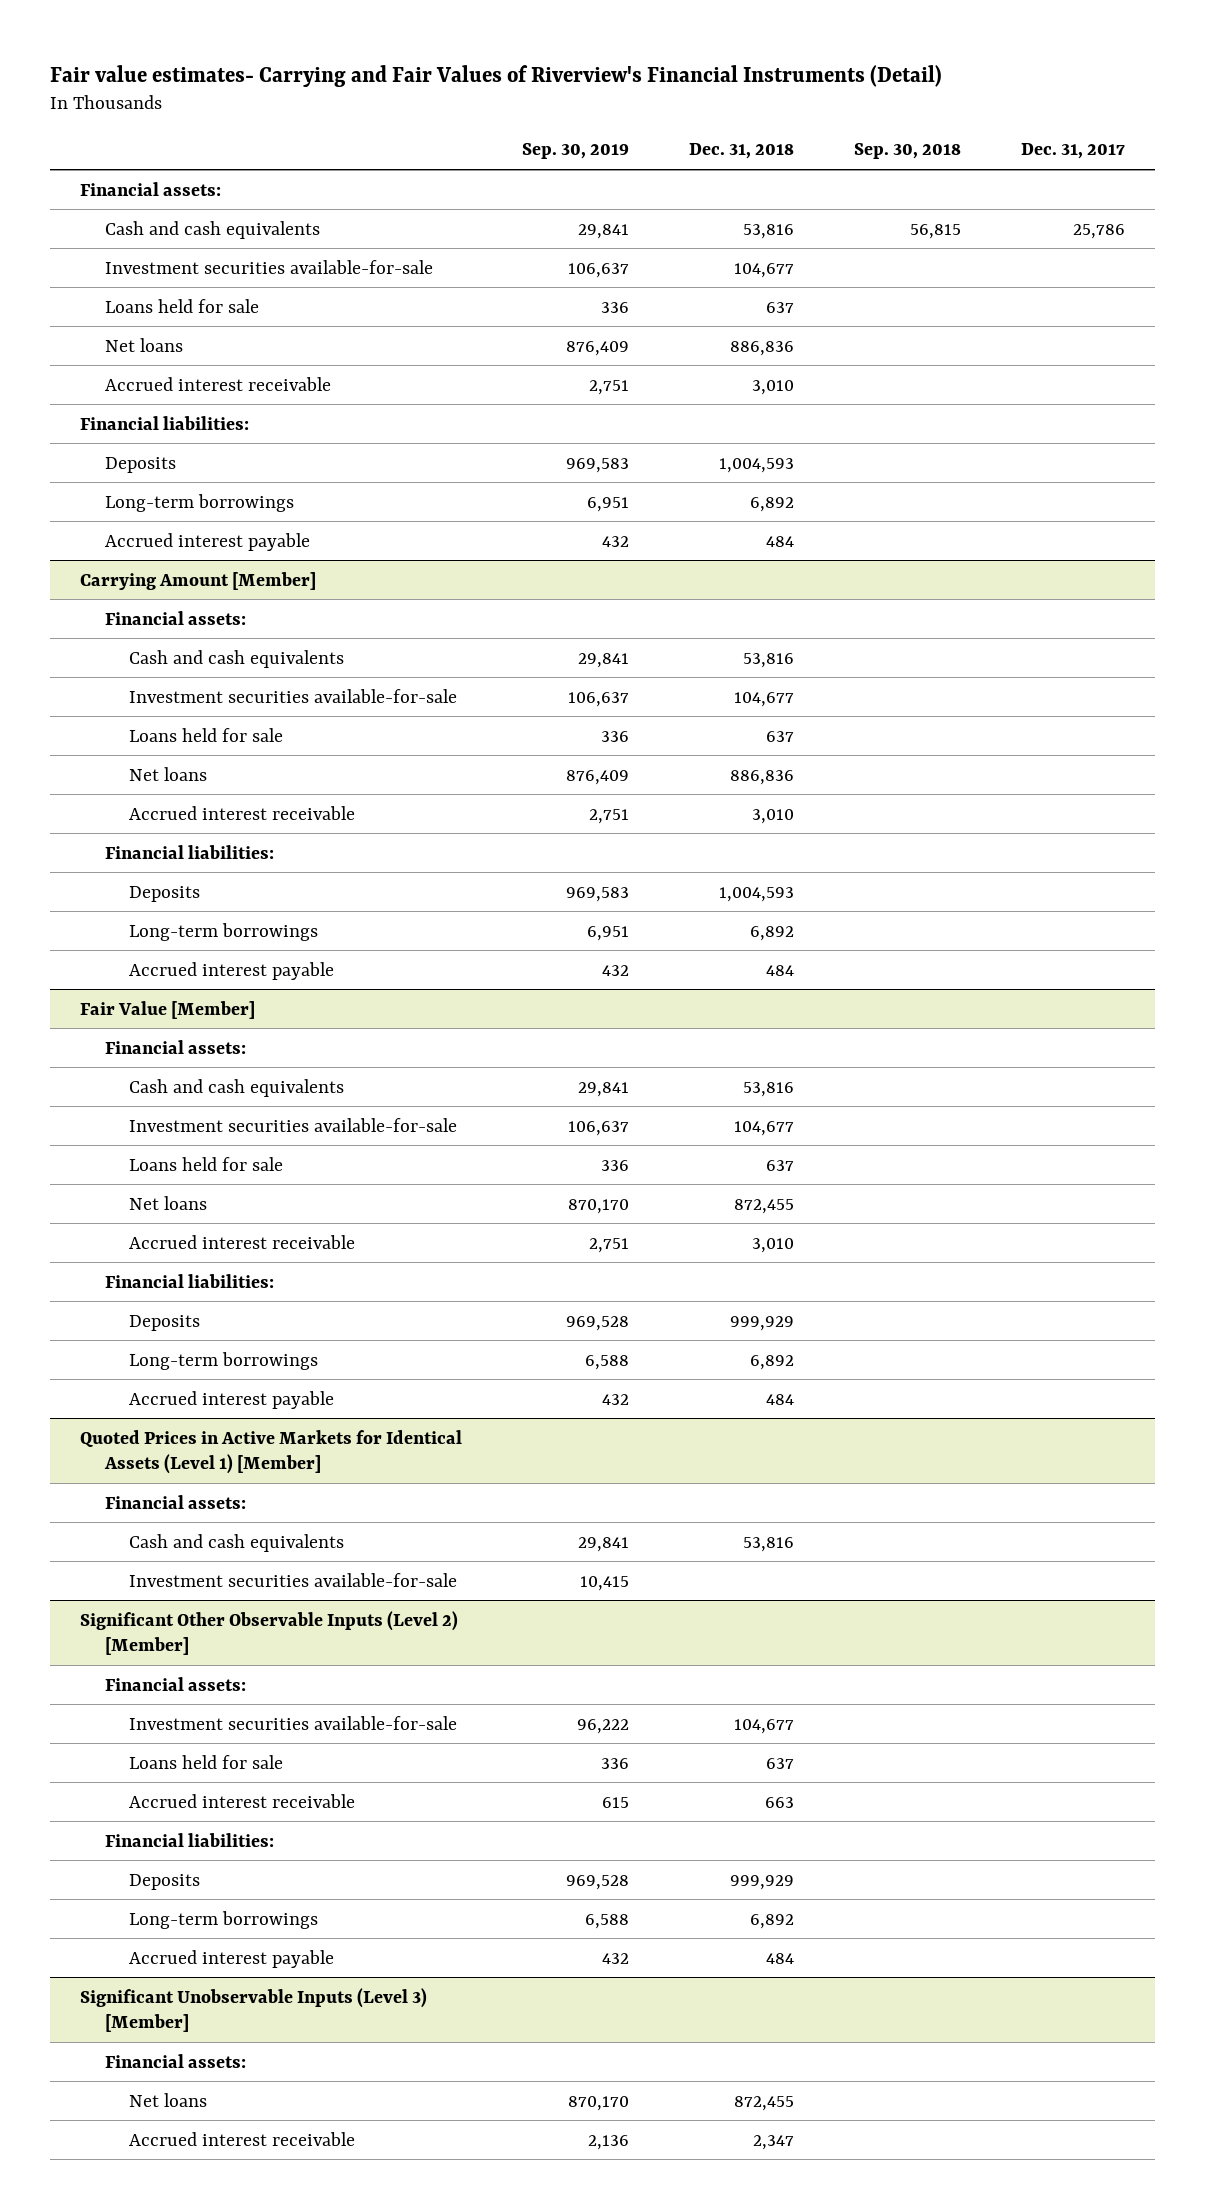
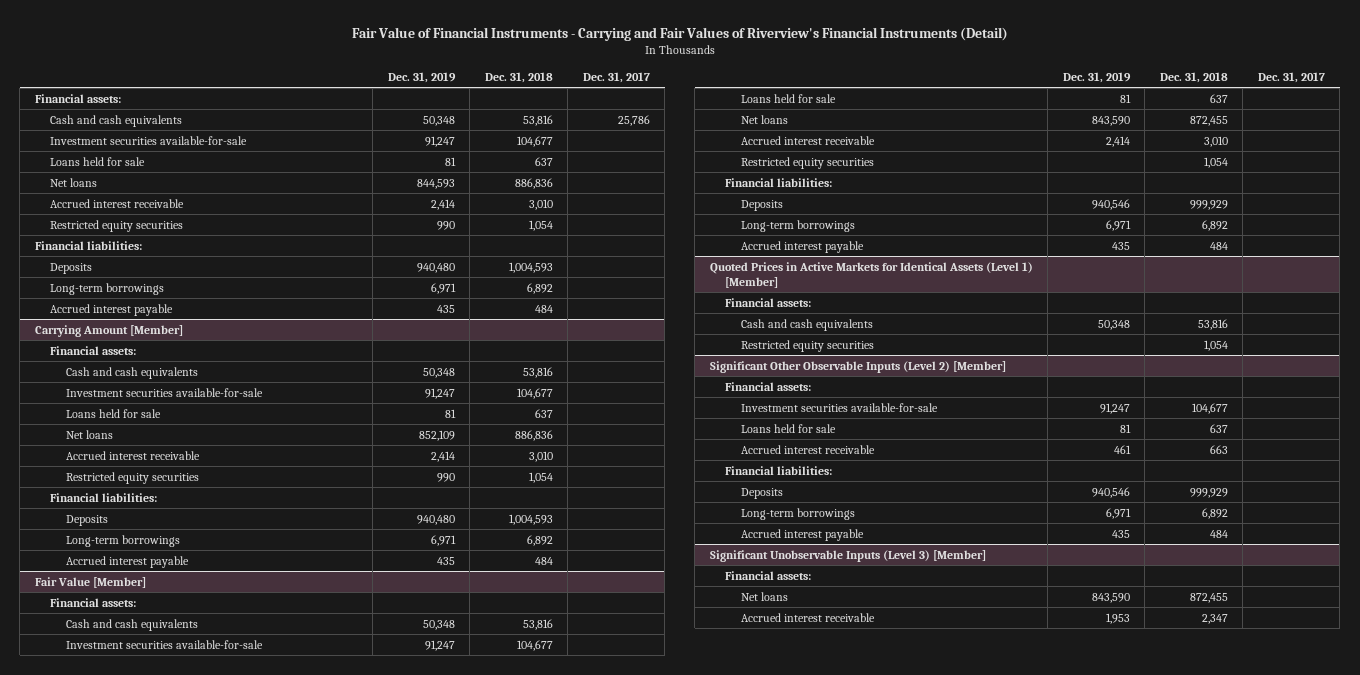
- Fair value estimates- Carrying and Fair Values of Riverview's Financial Instruments (Detail)
+ Fair Value of Financial Instruments - Carrying and Fair Values of Riverview's Financial Instruments (Detail)
- | Sep. 30, 2019 | Dec. 31, 2018 | Sep. 30, 2018 | Dec. 31, 2017
+ | Dec. 31, 2019 | Dec. 31, 2018 | Dec. 31, 2017
+ Restricted equity securities | 990 | 1,054 |
@ Carrying Amount [Member]
+ Restricted equity securities | 990 | 1,054 |
@ Fair Value [Member]
+ Restricted equity securities | | 1,054 |
@ Quoted Prices in Active Markets for Identical Assets (Level 1) [Member]
- Investment securities available-for-sale | 10,415 | | |
+ Restricted equity securities | | 1,054 |

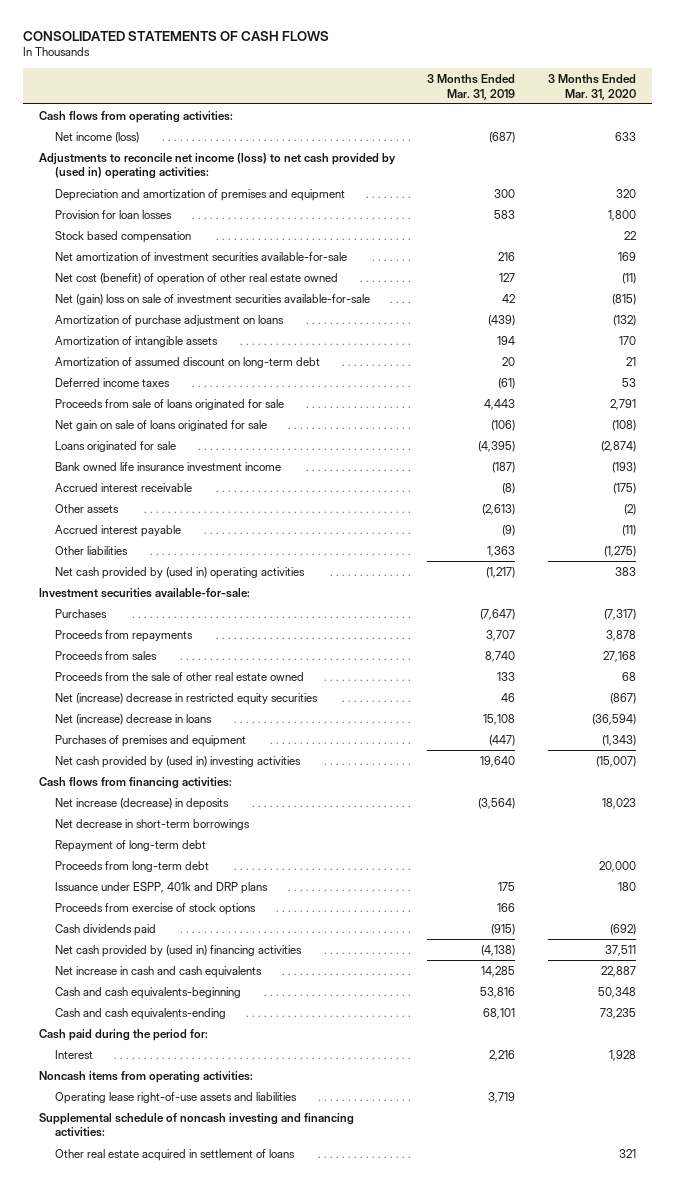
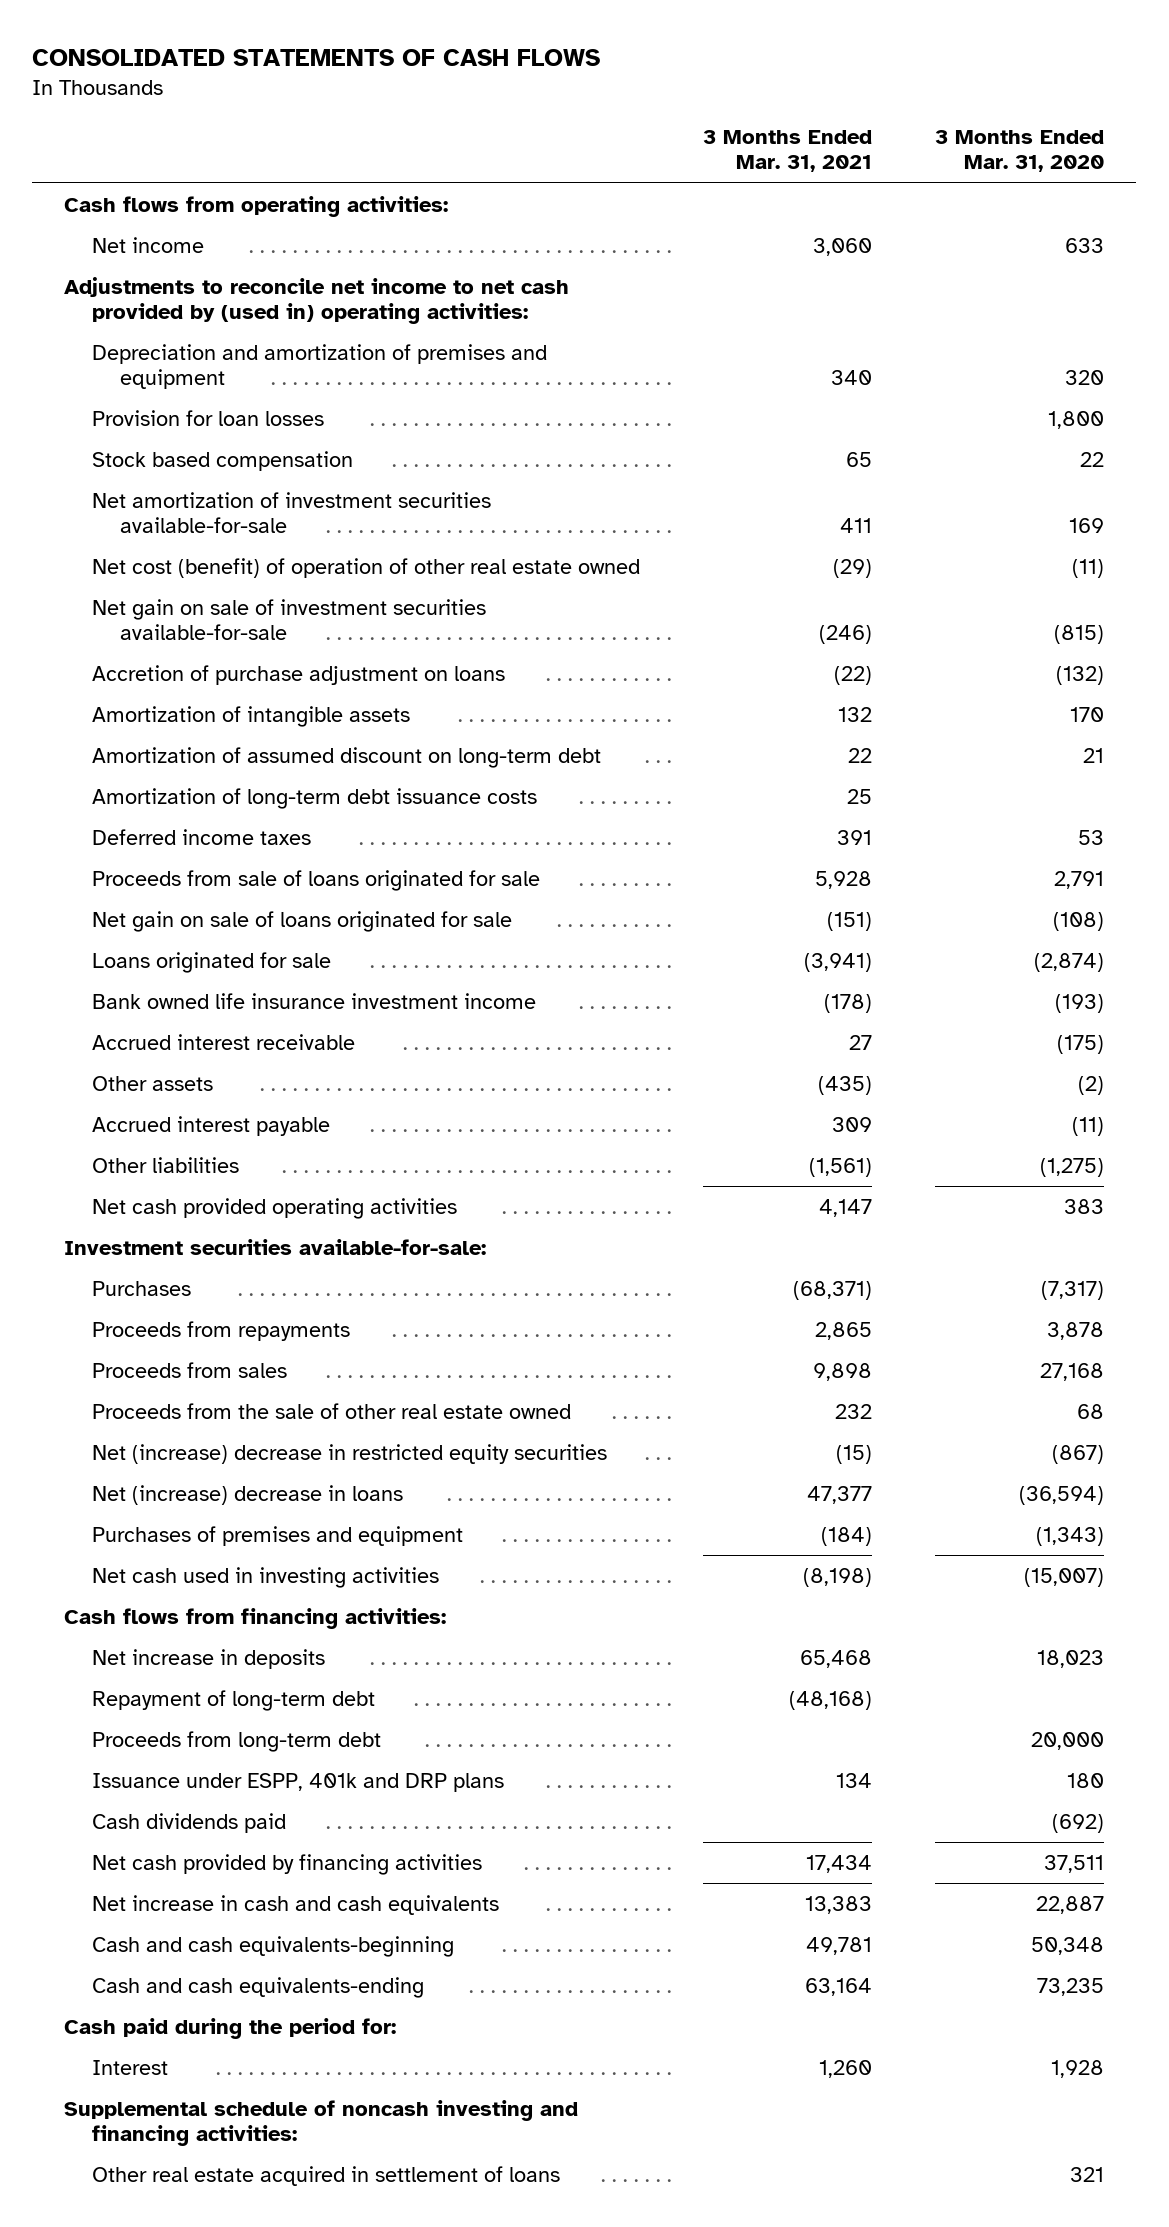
- | 3 Months Ended Mar. 31, 2019 | 3 Months Ended Mar. 31, 2020
+ | 3 Months Ended Mar. 31, 2021 | 3 Months Ended Mar. 31, 2020
- Net income (loss) | (687) | 633
- Adjustments to reconcile net income (loss) to net cash provided by (used in) operating activities:
+ Net income | 3,060 | 633
+ Adjustments to reconcile net income to net cash provided by (used in) operating activities:
- Net (gain) loss on sale of investment securities available-for-sale | 42 | (815)
- Amortization of purchase adjustment on loans | (439) | (132)
+ Net gain on sale of investment securities available-for-sale | (246) | (815)
+ Accretion of purchase adjustment on loans | (22) | (132)
+ Amortization of long-term debt issuance costs | 25 |
- Net cash provided by (used in) operating activities | (1,217) | 383
+ Net cash provided operating activities | 4,147 | 383
- Net cash provided by (used in) investing activities | 19,640 | (15,007)
+ Net cash used in investing activities | (8,198) | (15,007)
- Net increase (decrease) in deposits | (3,564) | 18,023
- Net decrease in short-term borrowings
+ Net increase in deposits | 65,468 | 18,023
- Proceeds from exercise of stock options | 166 |
- Net cash provided by (used in) financing activities | (4,138) | 37,511
+ Net cash provided by financing activities | 17,434 | 37,511
- Noncash items from operating activities:
- Operating lease right-of-use assets and liabilities | 3,719 |

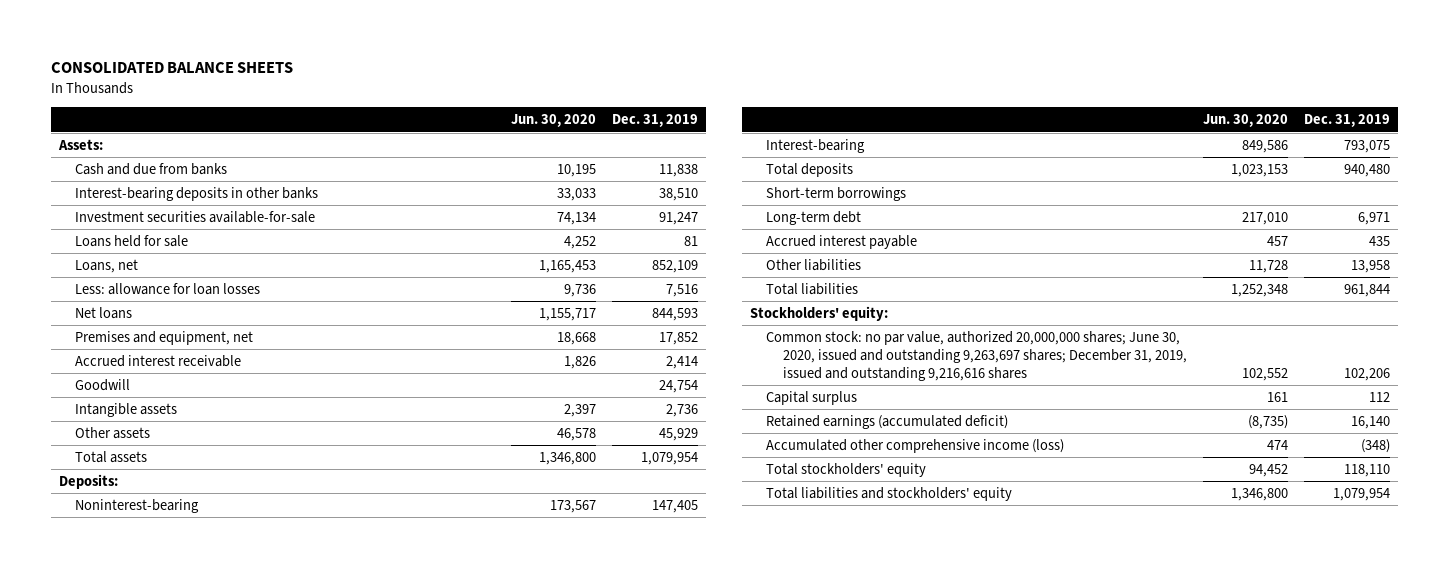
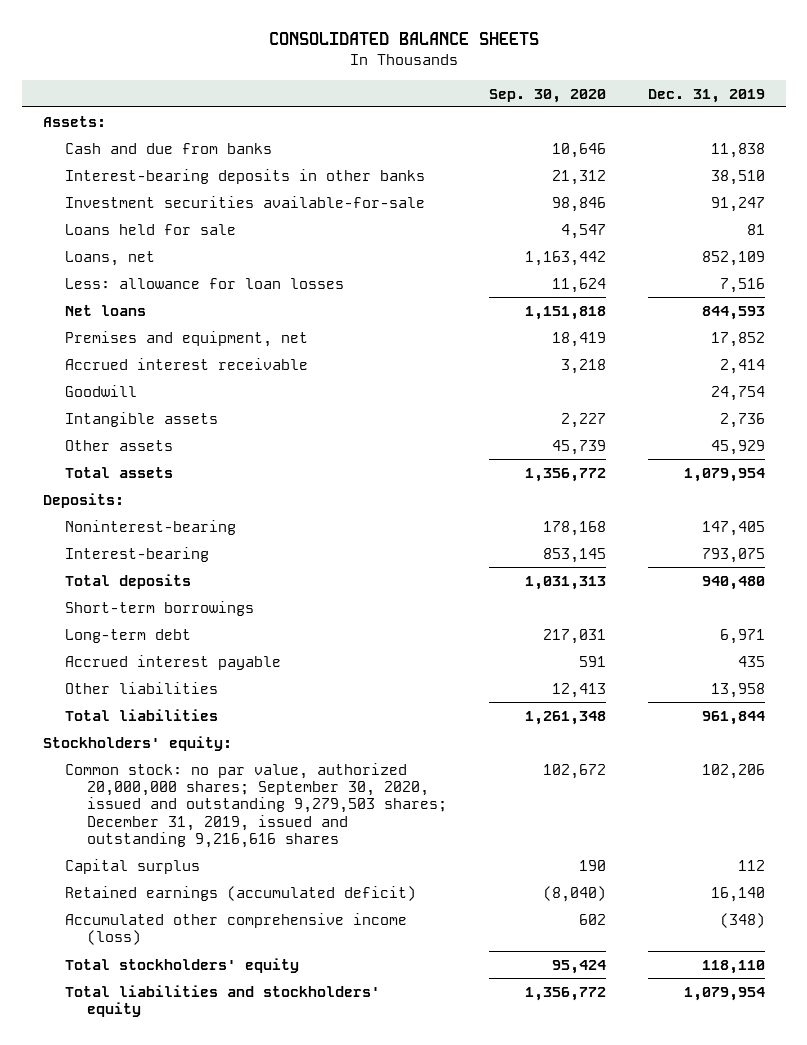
- | Jun. 30, 2020 | Dec. 31, 2019
+ | Sep. 30, 2020 | Dec. 31, 2019
- Common stock: no par value, authorized 20,000,000 shares; June 30, 2020, issued and outstanding 9,263,697 shares; December 31, 2019, issued and outstanding 9,216,616 shares | 102,552 | 102,206
+ Common stock: no par value, authorized 20,000,000 shares; September 30, 2020, issued and outstanding 9,279,503 shares; December 31, 2019, issued and outstanding 9,216,616 shares | 102,672 | 102,206

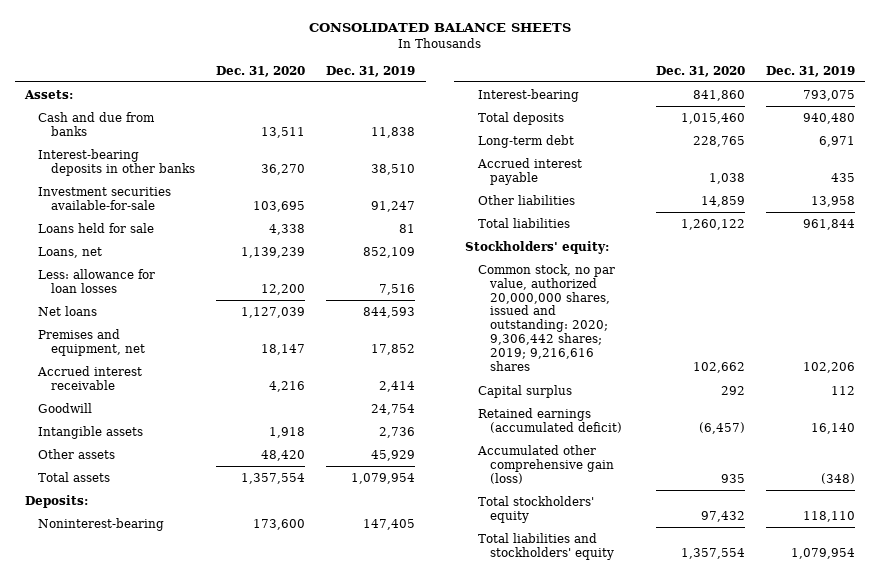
- | Sep. 30, 2020 | Dec. 31, 2019
+ | Dec. 31, 2020 | Dec. 31, 2019
- Short-term borrowings
- Common stock: no par value, authorized 20,000,000 shares; September 30, 2020, issued and outstanding 9,279,503 shares; December 31, 2019, issued and outstanding 9,216,616 shares | 102,672 | 102,206
+ Common stock, no par value, authorized 20,000,000 shares, issued and outstanding: 2020; 9,306,442 shares; 2019; 9,216,616 shares | 102,662 | 102,206
- Accumulated other comprehensive income (loss) | 602 | (348)
+ Accumulated other comprehensive gain (loss) | 935 | (348)

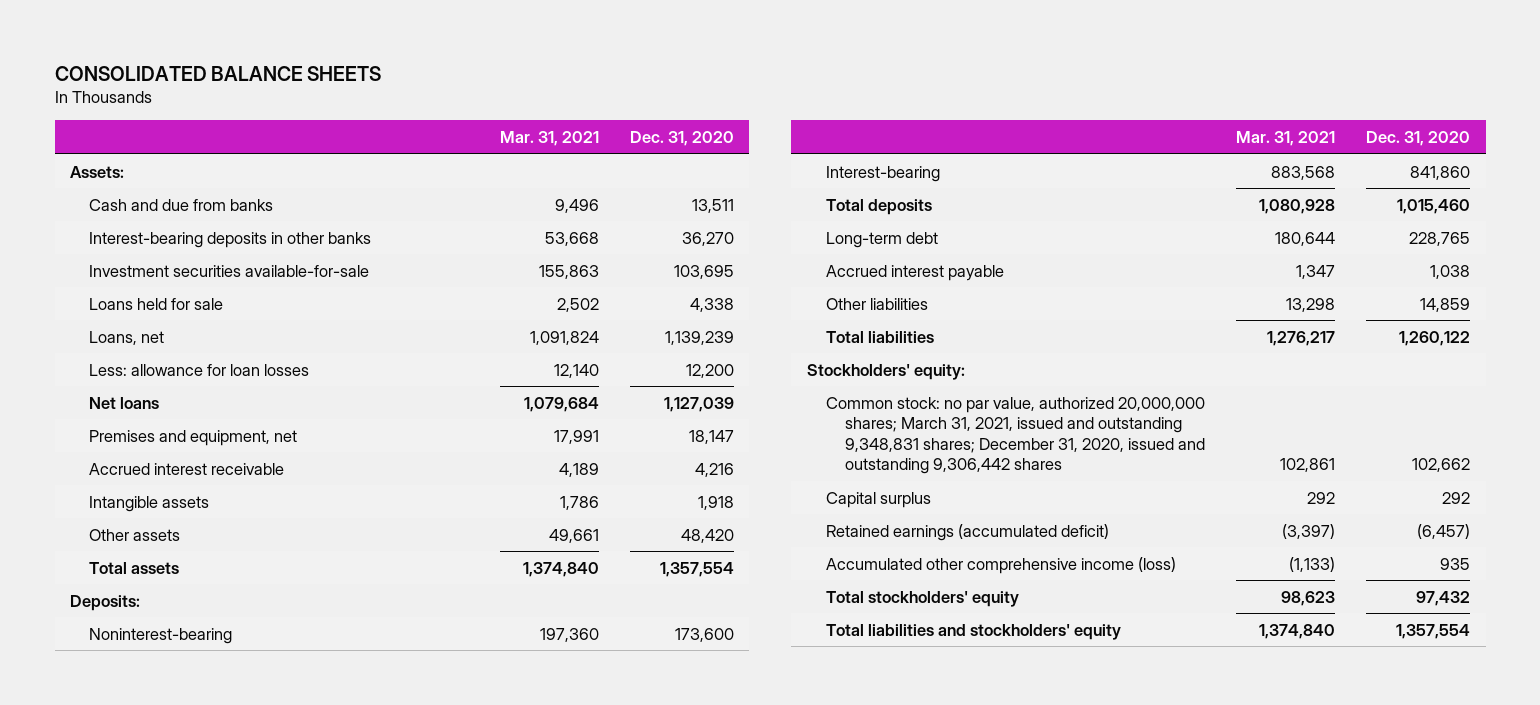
- | Dec. 31, 2020 | Dec. 31, 2019
+ | Mar. 31, 2021 | Dec. 31, 2020
- Goodwill | | 24,754
- Common stock, no par value, authorized 20,000,000 shares, issued and outstanding: 2020; 9,306,442 shares; 2019; 9,216,616 shares | 102,662 | 102,206
+ Common stock: no par value, authorized 20,000,000 shares; March 31, 2021, issued and outstanding 9,348,831 shares; December 31, 2020, issued and outstanding 9,306,442 shares | 102,861 | 102,662
- Accumulated other comprehensive gain (loss) | 935 | (348)
+ Accumulated other comprehensive income (loss) | (1,133) | 935

